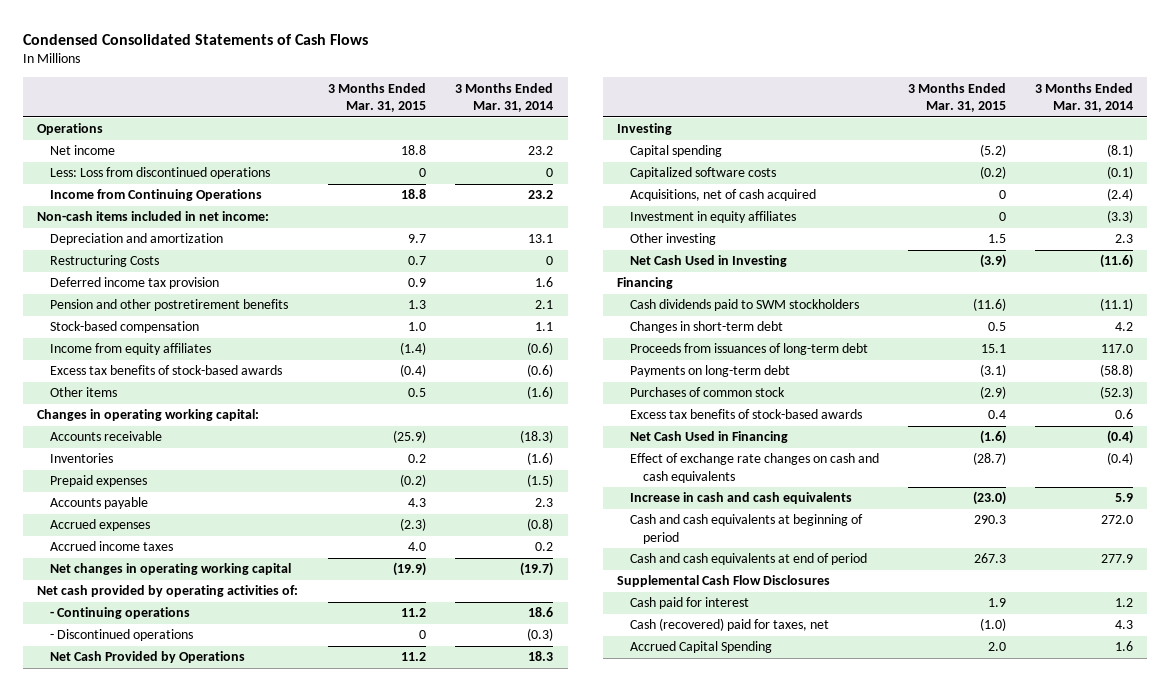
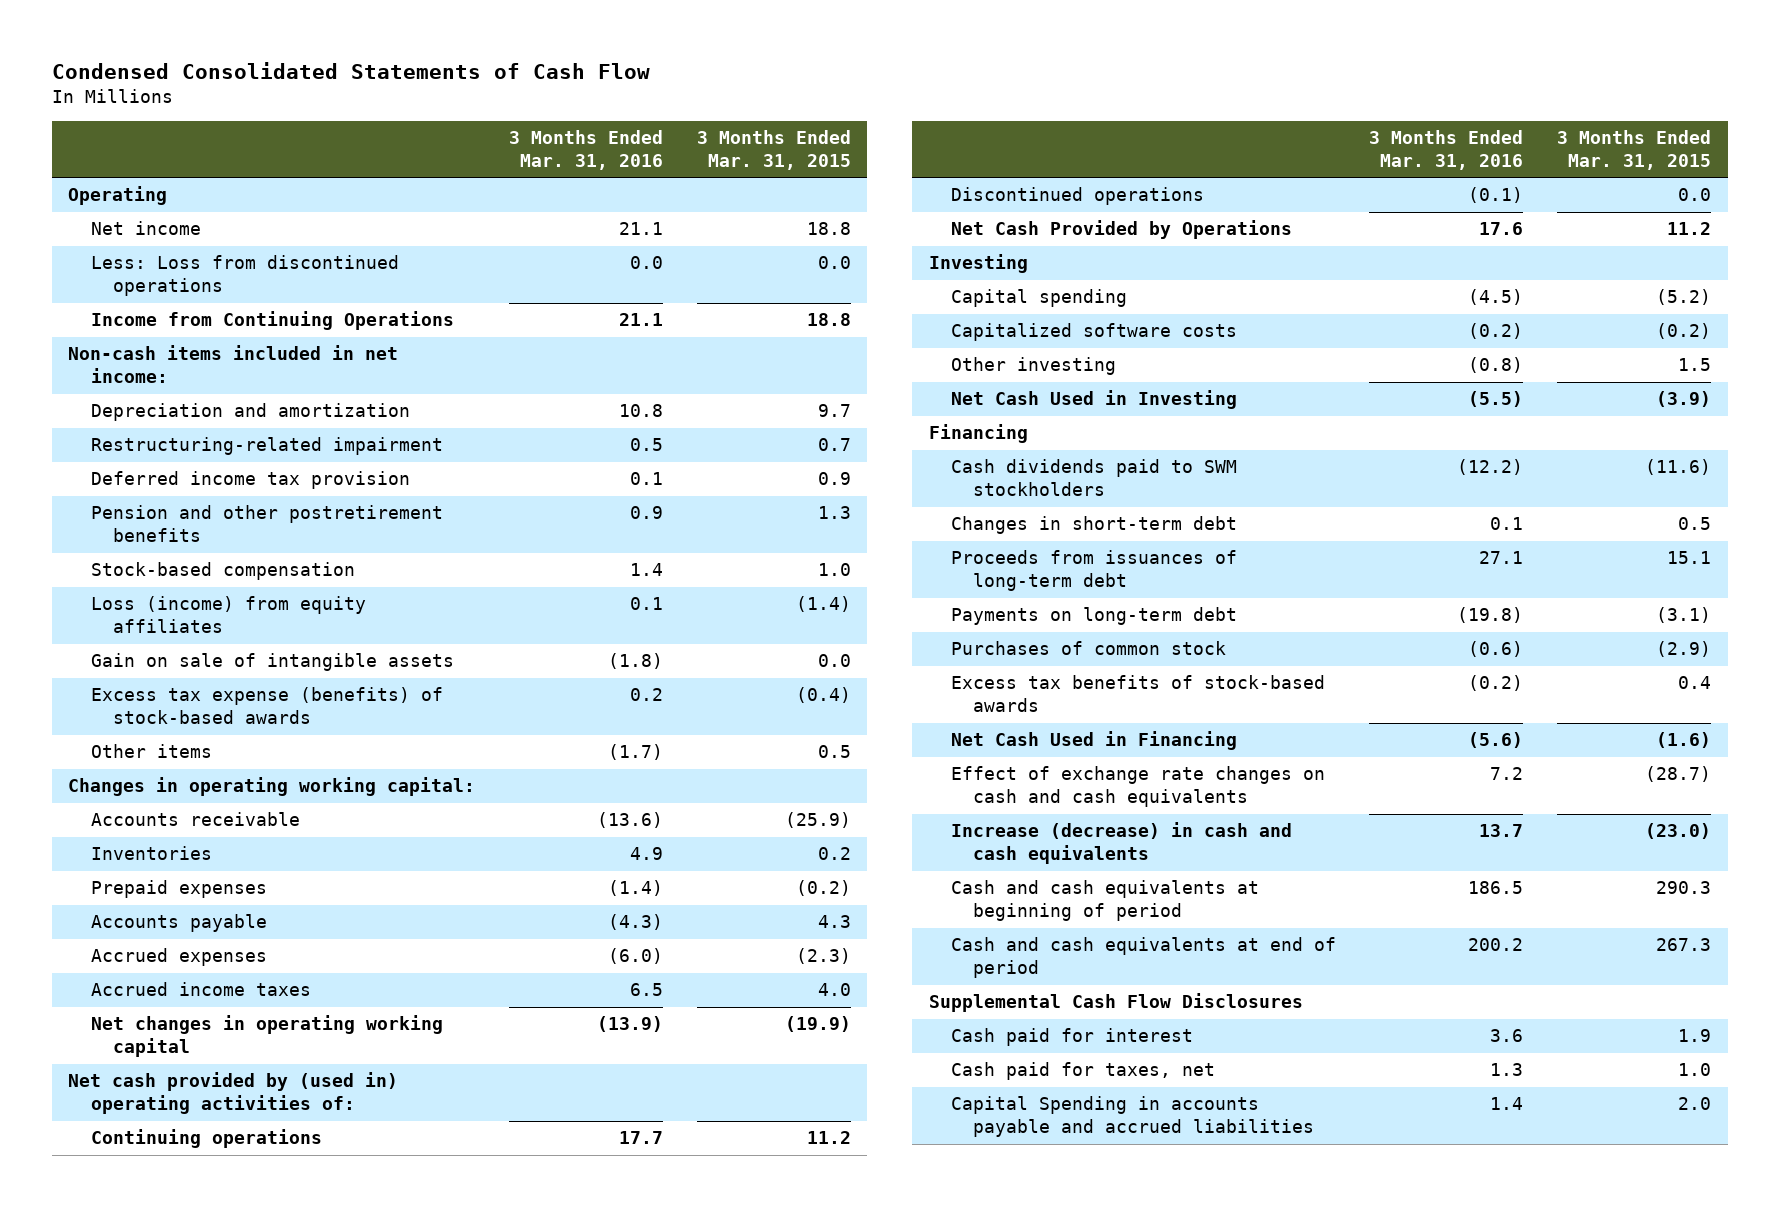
- Condensed Consolidated Statements of Cash Flows
+ Condensed Consolidated Statements of Cash Flow
- | 3 Months Ended Mar. 31, 2015 | 3 Months Ended Mar. 31, 2014
+ | 3 Months Ended Mar. 31, 2016 | 3 Months Ended Mar. 31, 2015
- Operations
+ Operating
- Less: Loss from discontinued operations | 0 | 0
+ Less: Loss from discontinued operations | 0.0 | 0.0
- Restructuring Costs | 0.7 | 0
+ Restructuring-related impairment | 0.5 | 0.7
- Income from equity affiliates | (1.4) | (0.6)
- Excess tax benefits of stock-based awards | (0.4) | (0.6)
+ Loss (income) from equity affiliates | 0.1 | (1.4)
+ Gain on sale of intangible assets | (1.8) | 0.0
+ Excess tax expense (benefits) of stock-based awards | 0.2 | (0.4)
- Net cash provided by operating activities of:
- - Continuing operations | 11.2 | 18.6
- - Discontinued operations | 0 | (0.3)
+ Net cash provided by (used in) operating activities of:
+ Continuing operations | 17.7 | 11.2
+ Discontinued operations | (0.1) | 0.0
- Acquisitions, net of cash acquired | 0 | (2.4)
- Investment in equity affiliates | 0 | (3.3)
- Increase in cash and cash equivalents | (23.0) | 5.9
+ Increase (decrease) in cash and cash equivalents | 13.7 | (23.0)
- Cash (recovered) paid for taxes, net | (1.0) | 4.3
- Accrued Capital Spending | 2.0 | 1.6
+ Cash paid for taxes, net | 1.3 | 1.0
+ Capital Spending in accounts payable and accrued liabilities | 1.4 | 2.0

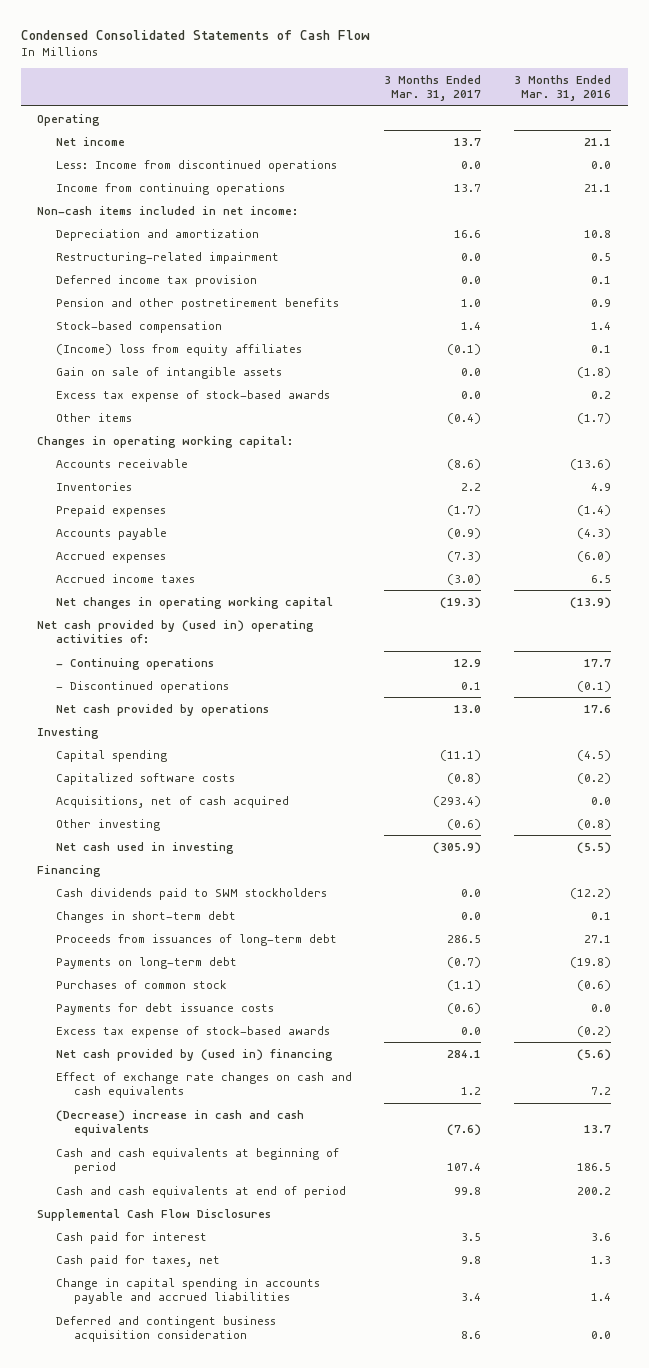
- | 3 Months Ended Mar. 31, 2016 | 3 Months Ended Mar. 31, 2015
+ | 3 Months Ended Mar. 31, 2017 | 3 Months Ended Mar. 31, 2016
- Less: Loss from discontinued operations | 0.0 | 0.0
- Income from Continuing Operations | 21.1 | 18.8
+ Less: Income from discontinued operations | 0.0 | 0.0
+ Income from continuing operations | 13.7 | 21.1
- Loss (income) from equity affiliates | 0.1 | (1.4)
+ (Income) loss from equity affiliates | (0.1) | 0.1
- Excess tax expense (benefits) of stock-based awards | 0.2 | (0.4)
+ Excess tax expense of stock-based awards | 0.0 | 0.2
- Continuing operations | 17.7 | 11.2
- Discontinued operations | (0.1) | 0.0
- Net Cash Provided by Operations | 17.6 | 11.2
+ - Continuing operations | 12.9 | 17.7
+ - Discontinued operations | 0.1 | (0.1)
+ Net cash provided by operations | 13.0 | 17.6
+ Acquisitions, net of cash acquired | (293.4) | 0.0
- Net Cash Used in Investing | (5.5) | (3.9)
+ Net cash used in investing | (305.9) | (5.5)
- Excess tax benefits of stock-based awards | (0.2) | 0.4
- Net Cash Used in Financing | (5.6) | (1.6)
+ Payments for debt issuance costs | (0.6) | 0.0
+ Excess tax expense of stock-based awards | 0.0 | (0.2)
+ Net cash provided by (used in) financing | 284.1 | (5.6)
- Increase (decrease) in cash and cash equivalents | 13.7 | (23.0)
+ (Decrease) increase in cash and cash equivalents | (7.6) | 13.7
- Capital Spending in accounts payable and accrued liabilities | 1.4 | 2.0
+ Change in capital spending in accounts payable and accrued liabilities | 3.4 | 1.4
+ Deferred and contingent business acquisition consideration | 8.6 | 0.0

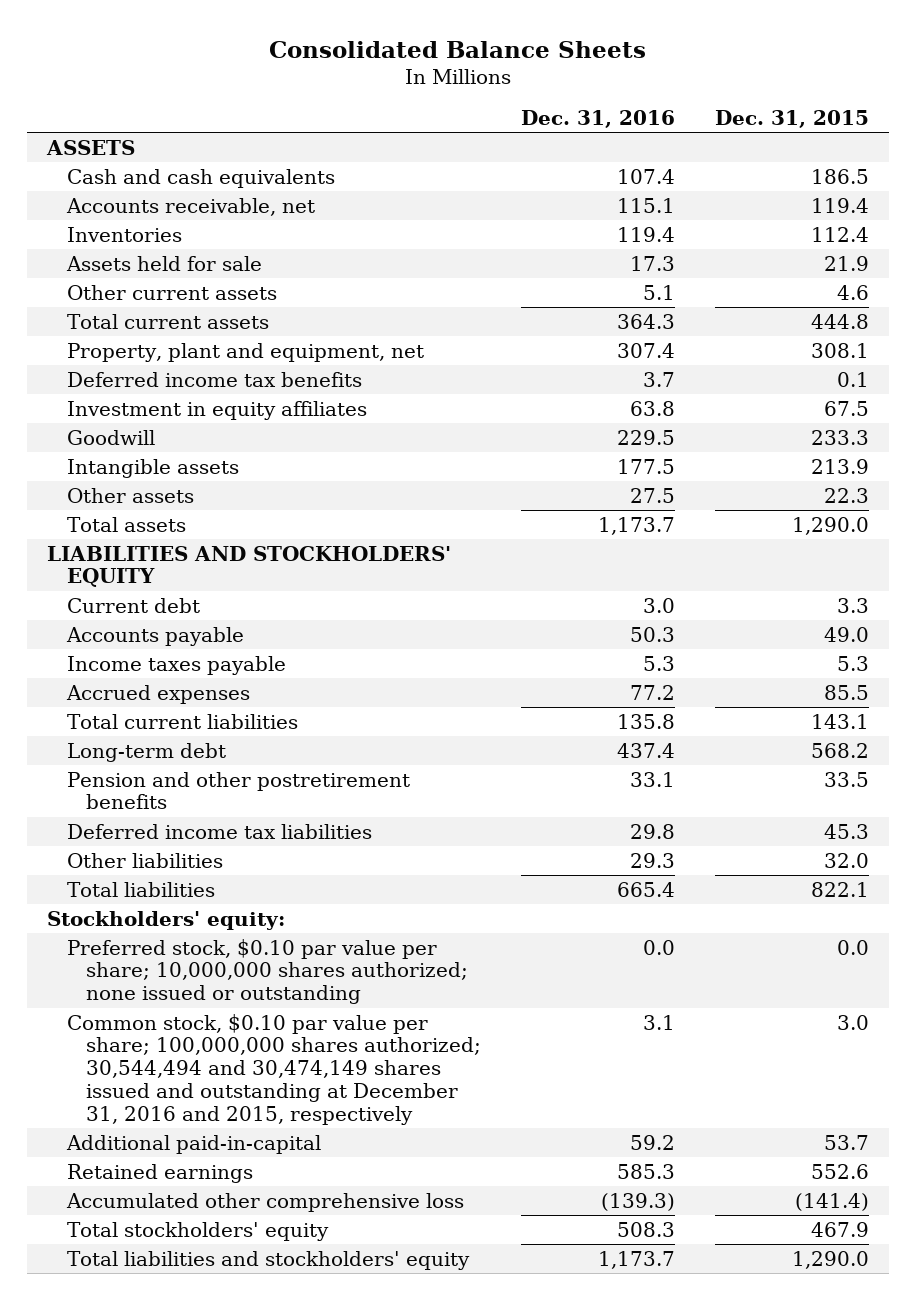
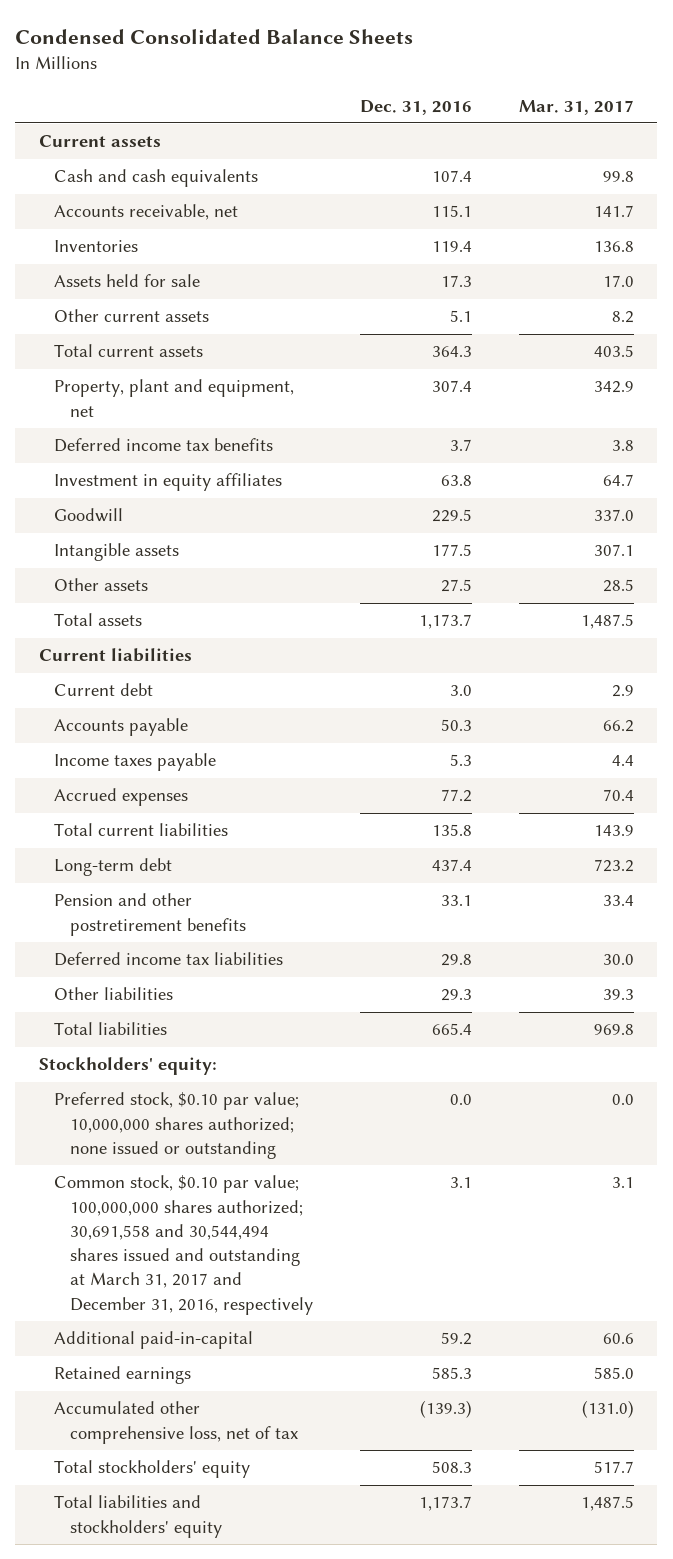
- Consolidated Balance Sheets
+ Condensed Consolidated Balance Sheets
- | Dec. 31, 2016 | Dec. 31, 2015
+ | Dec. 31, 2016 | Mar. 31, 2017
- ASSETS
+ Current assets
- LIABILITIES AND STOCKHOLDERS' EQUITY
+ Current liabilities
- Preferred stock, $0.10 par value per share; 10,000,000 shares authorized; none issued or outstanding | 0.0 | 0.0
- Common stock, $0.10 par value per share; 100,000,000 shares authorized; 30,544,494 and 30,474,149 shares issued and outstanding at December 31, 2016 and 2015, respectively | 3.1 | 3.0
+ Preferred stock, $0.10 par value; 10,000,000 shares authorized; none issued or outstanding | 0.0 | 0.0
+ Common stock, $0.10 par value; 100,000,000 shares authorized; 30,691,558 and 30,544,494 shares issued and outstanding at March 31, 2017 and December 31, 2016, respectively | 3.1 | 3.1
- Accumulated other comprehensive loss | (139.3) | (141.4)
+ Accumulated other comprehensive loss, net of tax | (139.3) | (131.0)

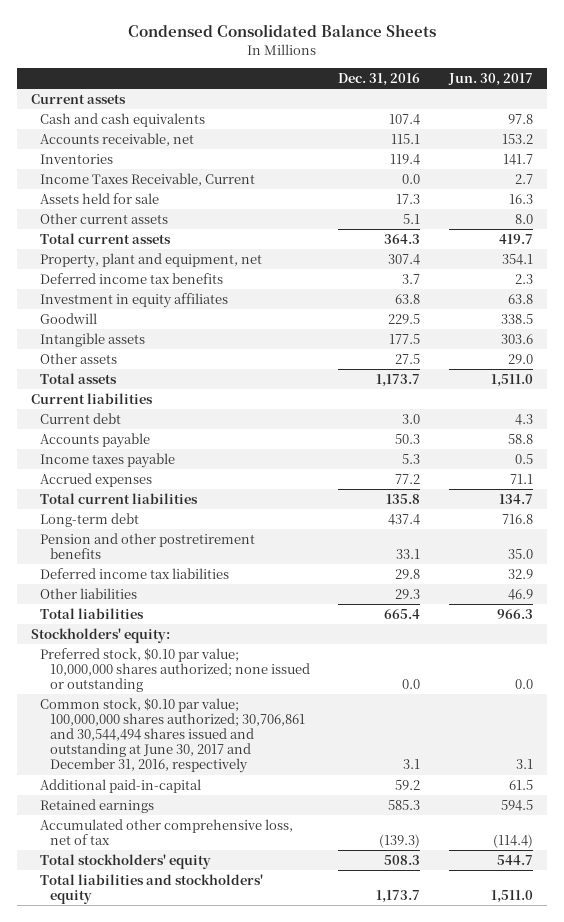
- | Dec. 31, 2016 | Mar. 31, 2017
+ | Dec. 31, 2016 | Jun. 30, 2017
+ Income Taxes Receivable, Current | 0.0 | 2.7
- Common stock, $0.10 par value; 100,000,000 shares authorized; 30,691,558 and 30,544,494 shares issued and outstanding at March 31, 2017 and December 31, 2016, respectively | 3.1 | 3.1
+ Common stock, $0.10 par value; 100,000,000 shares authorized; 30,706,861 and 30,544,494 shares issued and outstanding at June 30, 2017 and December 31, 2016, respectively | 3.1 | 3.1

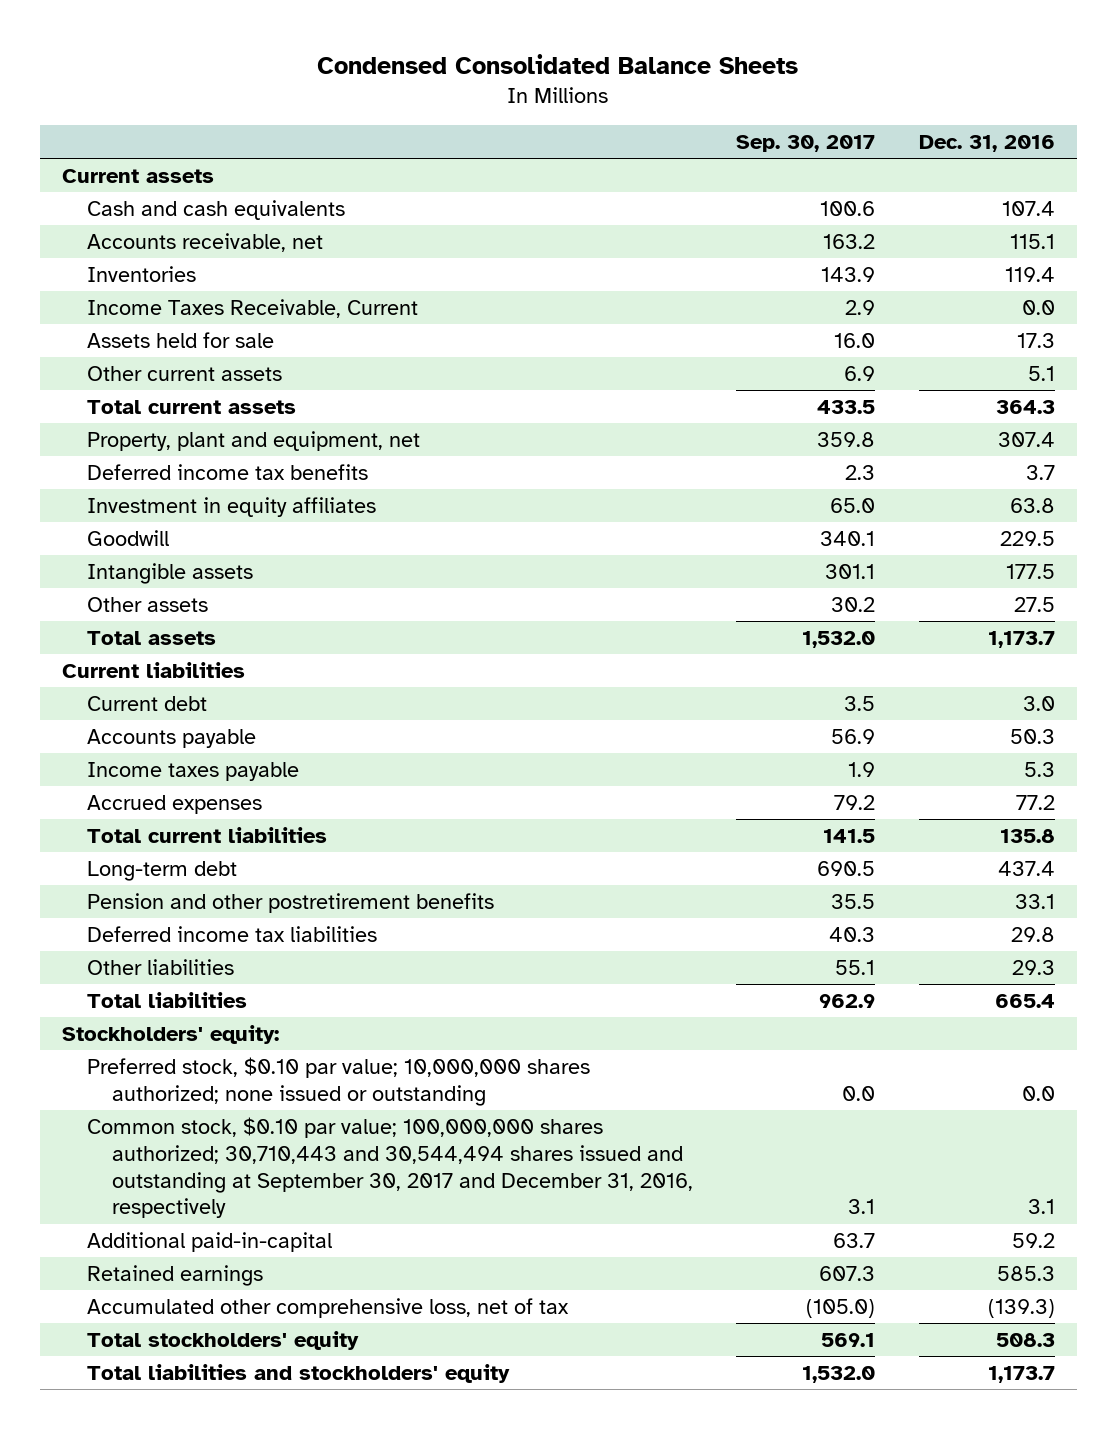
- | Dec. 31, 2016 | Jun. 30, 2017
+ | Sep. 30, 2017 | Dec. 31, 2016
- Common stock, $0.10 par value; 100,000,000 shares authorized; 30,706,861 and 30,544,494 shares issued and outstanding at June 30, 2017 and December 31, 2016, respectively | 3.1 | 3.1
+ Common stock, $0.10 par value; 100,000,000 shares authorized; 30,710,443 and 30,544,494 shares issued and outstanding at September 30, 2017 and December 31, 2016, respectively | 3.1 | 3.1

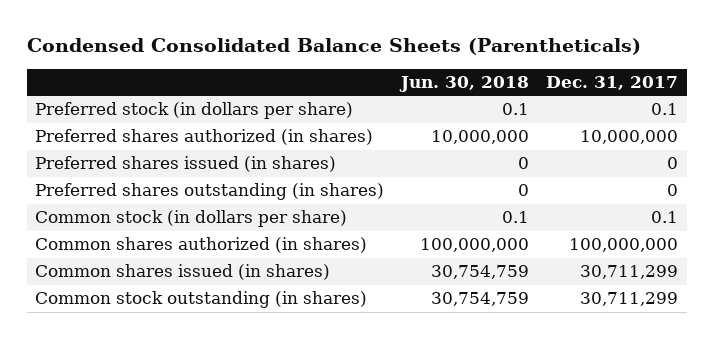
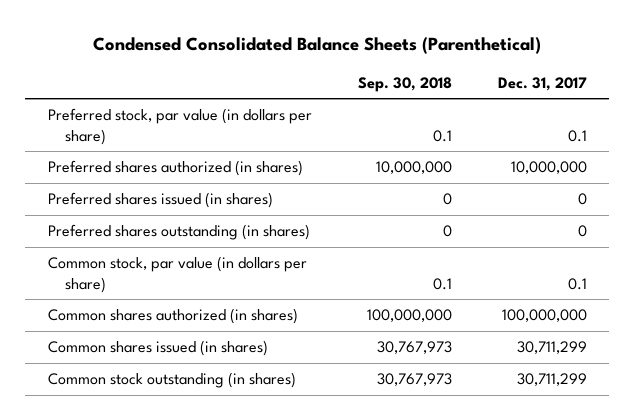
- Condensed Consolidated Balance Sheets (Parentheticals)
+ Condensed Consolidated Balance Sheets (Parenthetical)
- | Jun. 30, 2018 | Dec. 31, 2017
+ | Sep. 30, 2018 | Dec. 31, 2017
- Preferred stock (in dollars per share) | 0.1 | 0.1
+ Preferred stock, par value (in dollars per share) | 0.1 | 0.1
- Common stock (in dollars per share) | 0.1 | 0.1
+ Common stock, par value (in dollars per share) | 0.1 | 0.1

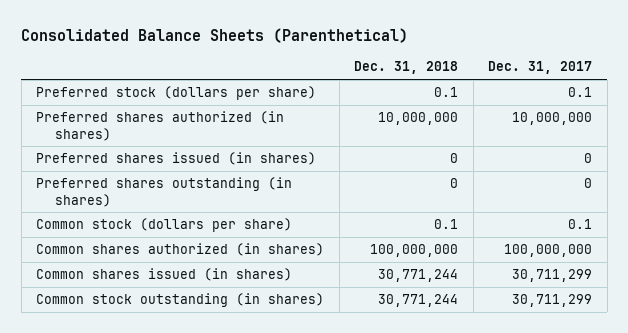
- Condensed Consolidated Balance Sheets (Parenthetical)
+ Consolidated Balance Sheets (Parenthetical)
- | Sep. 30, 2018 | Dec. 31, 2017
+ | Dec. 31, 2018 | Dec. 31, 2017
- Preferred stock, par value (in dollars per share) | 0.1 | 0.1
+ Preferred stock (dollars per share) | 0.1 | 0.1
- Common stock, par value (in dollars per share) | 0.1 | 0.1
+ Common stock (dollars per share) | 0.1 | 0.1

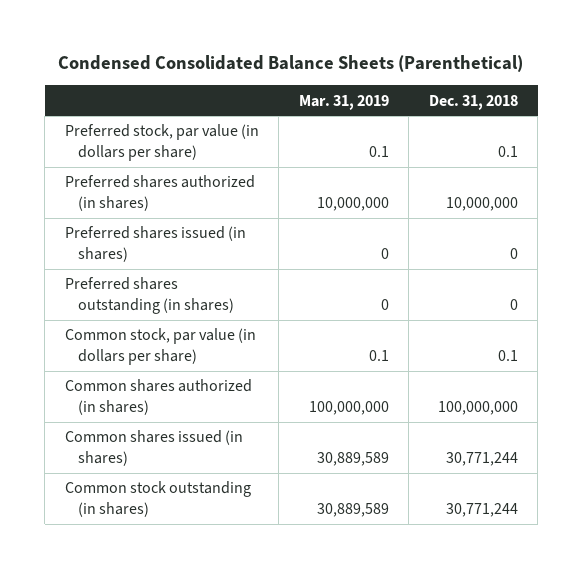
- Consolidated Balance Sheets (Parenthetical)
+ Condensed Consolidated Balance Sheets (Parenthetical)
- | Dec. 31, 2018 | Dec. 31, 2017
+ | Mar. 31, 2019 | Dec. 31, 2018
- Preferred stock (dollars per share) | 0.1 | 0.1
+ Preferred stock, par value (in dollars per share) | 0.1 | 0.1
- Common stock (dollars per share) | 0.1 | 0.1
+ Common stock, par value (in dollars per share) | 0.1 | 0.1

